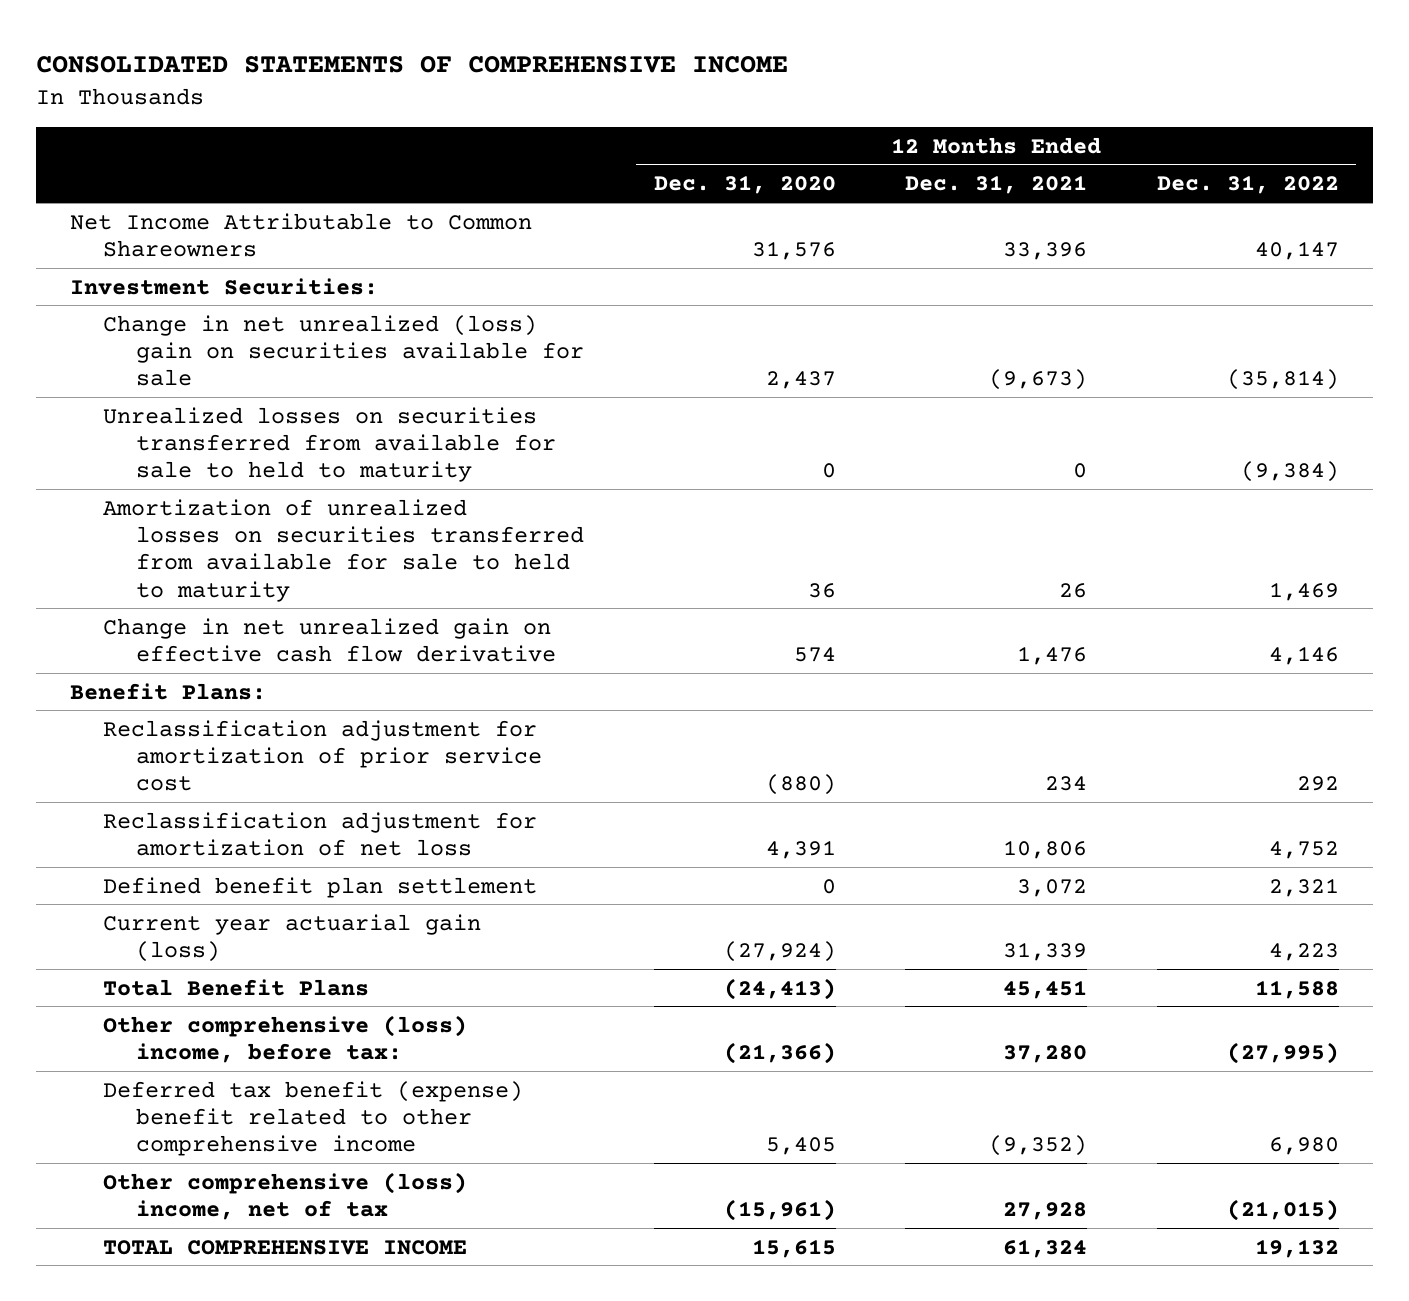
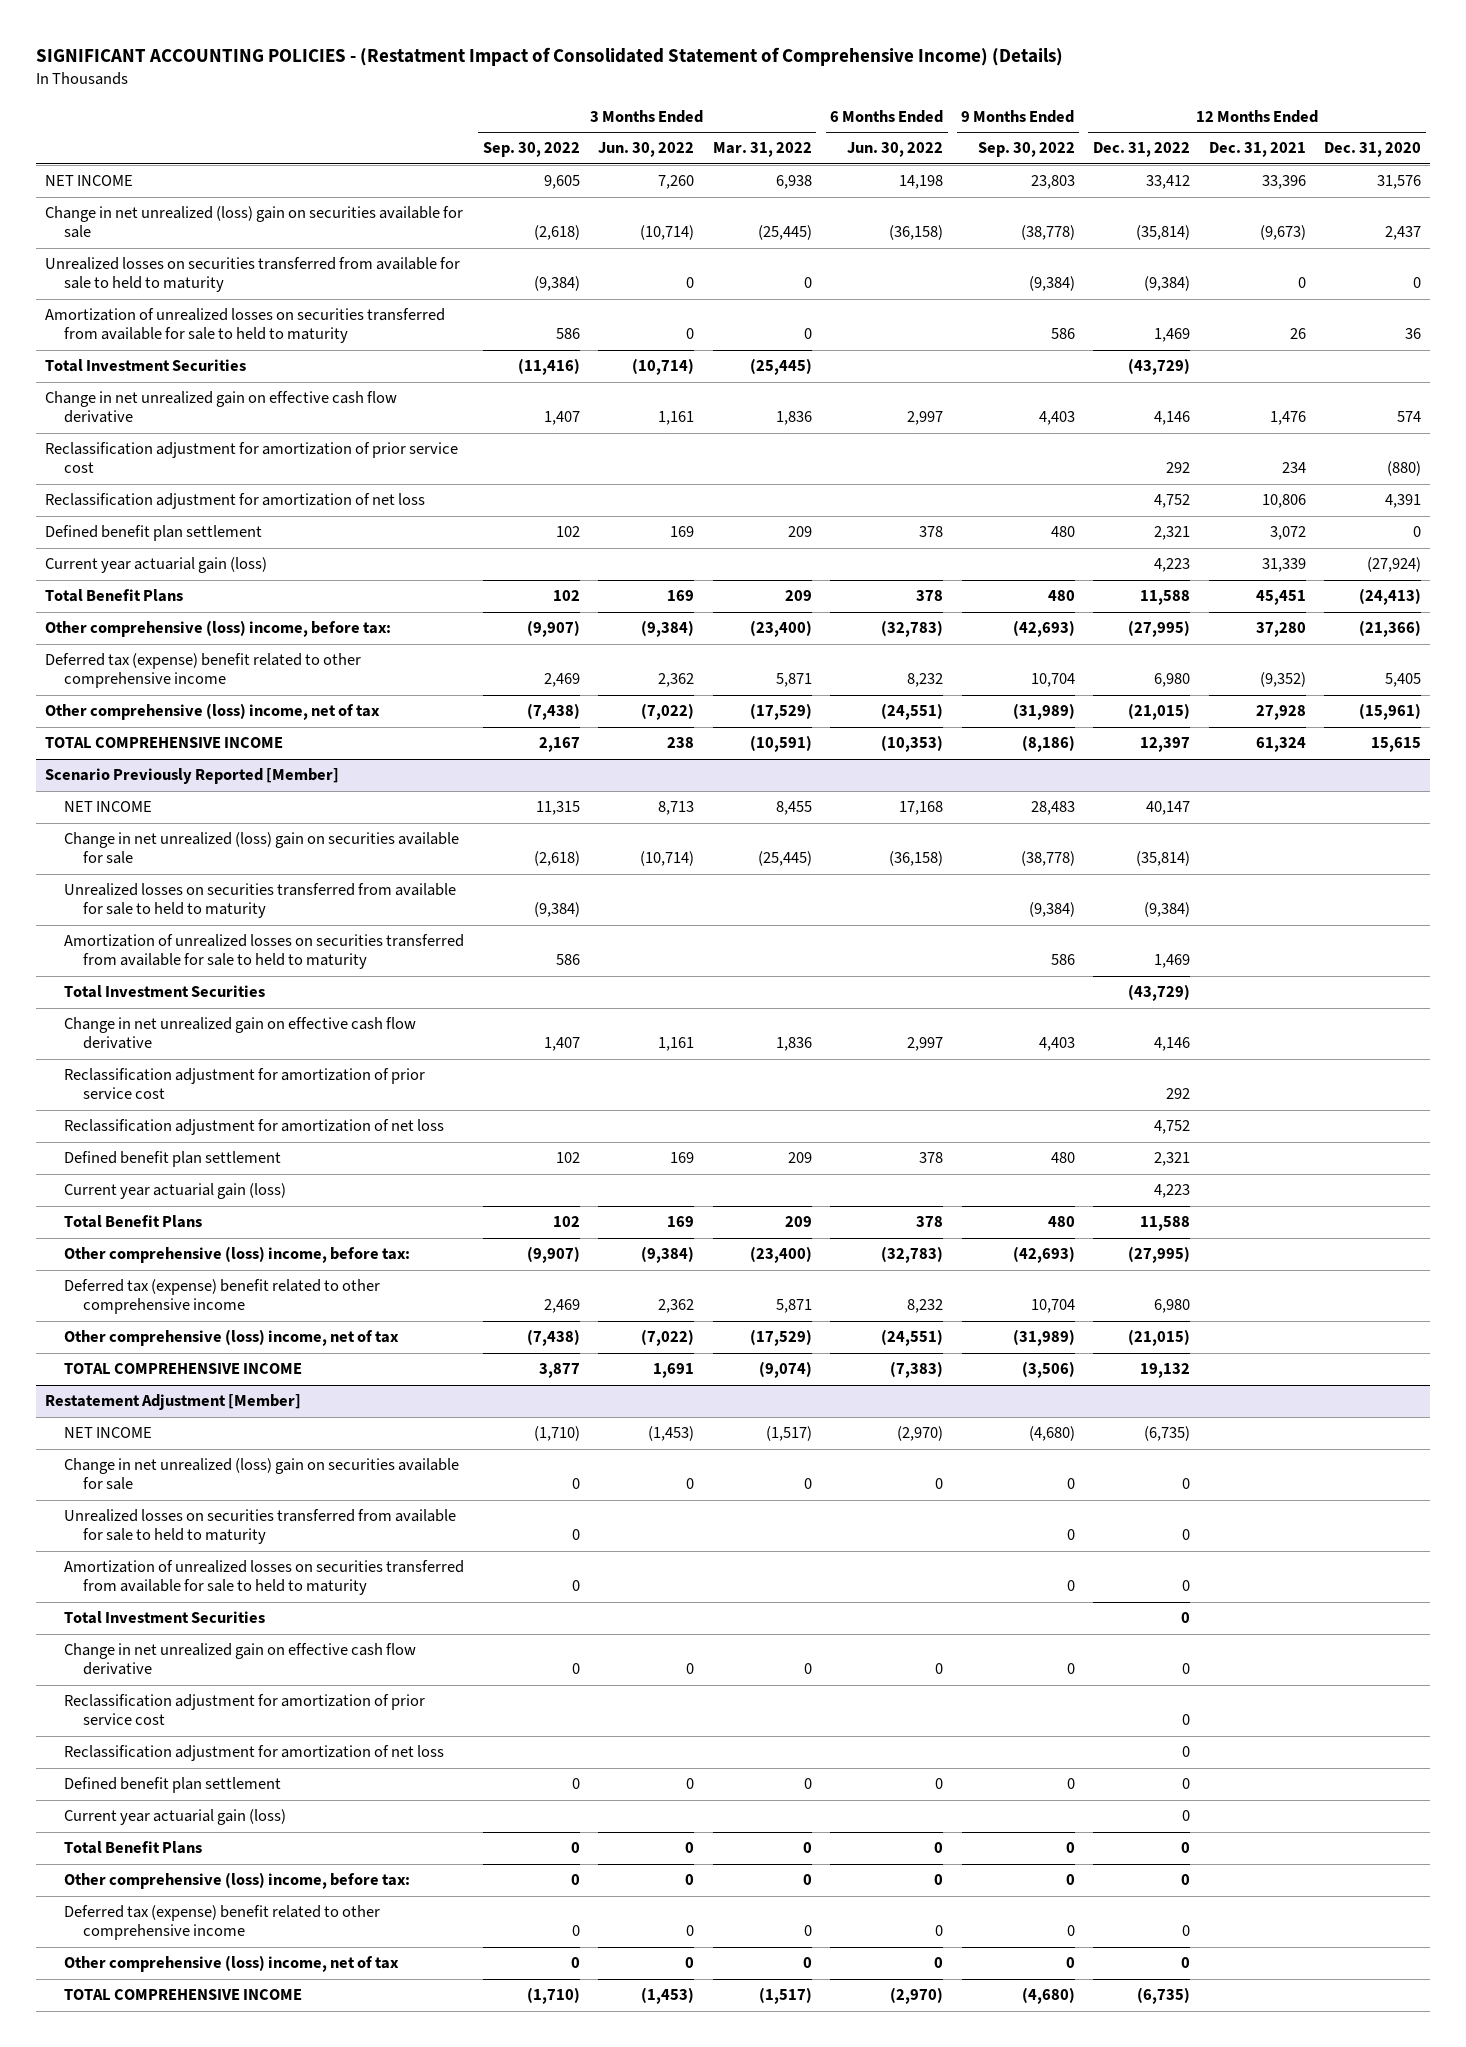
- CONSOLIDATED STATEMENTS OF COMPREHENSIVE INCOME
+ SIGNIFICANT ACCOUNTING POLICIES - (Restatment Impact of Consolidated Statement of Comprehensive Income) (Details)
- | 12 Months Ended Dec. 31, 2020 | 12 Months Ended Dec. 31, 2021 | 12 Months Ended Dec. 31, 2022
+ | 3 Months Ended Sep. 30, 2022 | 3 Months Ended Jun. 30, 2022 | 3 Months Ended Mar. 31, 2022 | 6 Months Ended Jun. 30, 2022 | 9 Months Ended Sep. 30, 2022 | 12 Months Ended Dec. 31, 2022 | 12 Months Ended Dec. 31, 2021 | 12 Months Ended Dec. 31, 2020
- Net Income Attributable to Common Shareowners | 31,576 | 33,396 | 40,147
- Investment Securities:
+ NET INCOME | 9,605 | 7,260 | 6,938 | 14,198 | 23,803 | 33,412 | 33,396 | 31,576
+ Total Investment Securities | (11,416) | (10,714) | (25,445) | | | (43,729) | |
- Benefit Plans:
- Deferred tax benefit (expense) benefit related to other comprehensive income | 5,405 | (9,352) | 6,980
+ Deferred tax (expense) benefit related to other comprehensive income | 2,469 | 2,362 | 5,871 | 8,232 | 10,704 | 6,980 | (9,352) | 5,405
- TOTAL COMPREHENSIVE INCOME | 15,615 | 61,324 | 19,132
+ TOTAL COMPREHENSIVE INCOME | 2,167 | 238 | (10,591) | (10,353) | (8,186) | 12,397 | 61,324 | 15,615
+ Scenario Previously Reported [Member]
+ NET INCOME | 11,315 | 8,713 | 8,455 | 17,168 | 28,483 | 40,147 | |
+ Change in net unrealized (loss) gain on securities available for sale | (2,618) | (10,714) | (25,445) | (36,158) | (38,778) | (35,814) | |
+ Unrealized losses on securities transferred from available for sale to held to maturity | (9,384) | | | | (9,384) | (9,384) | |
+ Amortization of unrealized losses on securities transferred from available for sale to held to maturity | 586 | | | | 586 | 1,469 | |
+ Total Investment Securities | | | | | | (43,729) | |
+ Change in net unrealized gain on effective cash flow derivative | 1,407 | 1,161 | 1,836 | 2,997 | 4,403 | 4,146 | |
+ Reclassification adjustment for amortization of prior service cost | | | | | | 292 | |
+ Reclassification adjustment for amortization of net loss | | | | | | 4,752 | |
+ Defined benefit plan settlement | 102 | 169 | 209 | 378 | 480 | 2,321 | |
+ Current year actuarial gain (loss) | | | | | | 4,223 | |
+ Total Benefit Plans | 102 | 169 | 209 | 378 | 480 | 11,588 | |
+ Other comprehensive (loss) income, before tax: | (9,907) | (9,384) | (23,400) | (32,783) | (42,693) | (27,995) | |
+ Deferred tax (expense) benefit related to other comprehensive income | 2,469 | 2,362 | 5,871 | 8,232 | 10,704 | 6,980 | |
+ Other comprehensive (loss) income, net of tax | (7,438) | (7,022) | (17,529) | (24,551) | (31,989) | (21,015) | |
+ TOTAL COMPREHENSIVE INCOME | 3,877 | 1,691 | (9,074) | (7,383) | (3,506) | 19,132 | |
+ Restatement Adjustment [Member]
+ NET INCOME | (1,710) | (1,453) | (1,517) | (2,970) | (4,680) | (6,735) | |
+ Change in net unrealized (loss) gain on securities available for sale | 0 | 0 | 0 | 0 | 0 | 0 | |
+ Unrealized losses on securities transferred from available for sale to held to maturity | 0 | | | | 0 | 0 | |
+ Amortization of unrealized losses on securities transferred from available for sale to held to maturity | 0 | | | | 0 | 0 | |
+ Total Investment Securities | | | | | | 0 | |
+ Change in net unrealized gain on effective cash flow derivative | 0 | 0 | 0 | 0 | 0 | 0 | |
+ Reclassification adjustment for amortization of prior service cost | | | | | | 0 | |
+ Reclassification adjustment for amortization of net loss | | | | | | 0 | |
+ Defined benefit plan settlement | 0 | 0 | 0 | 0 | 0 | 0 | |
+ Current year actuarial gain (loss) | | | | | | 0 | |
+ Total Benefit Plans | 0 | 0 | 0 | 0 | 0 | 0 | |
+ Other comprehensive (loss) income, before tax: | 0 | 0 | 0 | 0 | 0 | 0 | |
+ Deferred tax (expense) benefit related to other comprehensive income | 0 | 0 | 0 | 0 | 0 | 0 | |
+ Other comprehensive (loss) income, net of tax | 0 | 0 | 0 | 0 | 0 | 0 | |
+ TOTAL COMPREHENSIVE INCOME | (1,710) | (1,453) | (1,517) | (2,970) | (4,680) | (6,735) | |

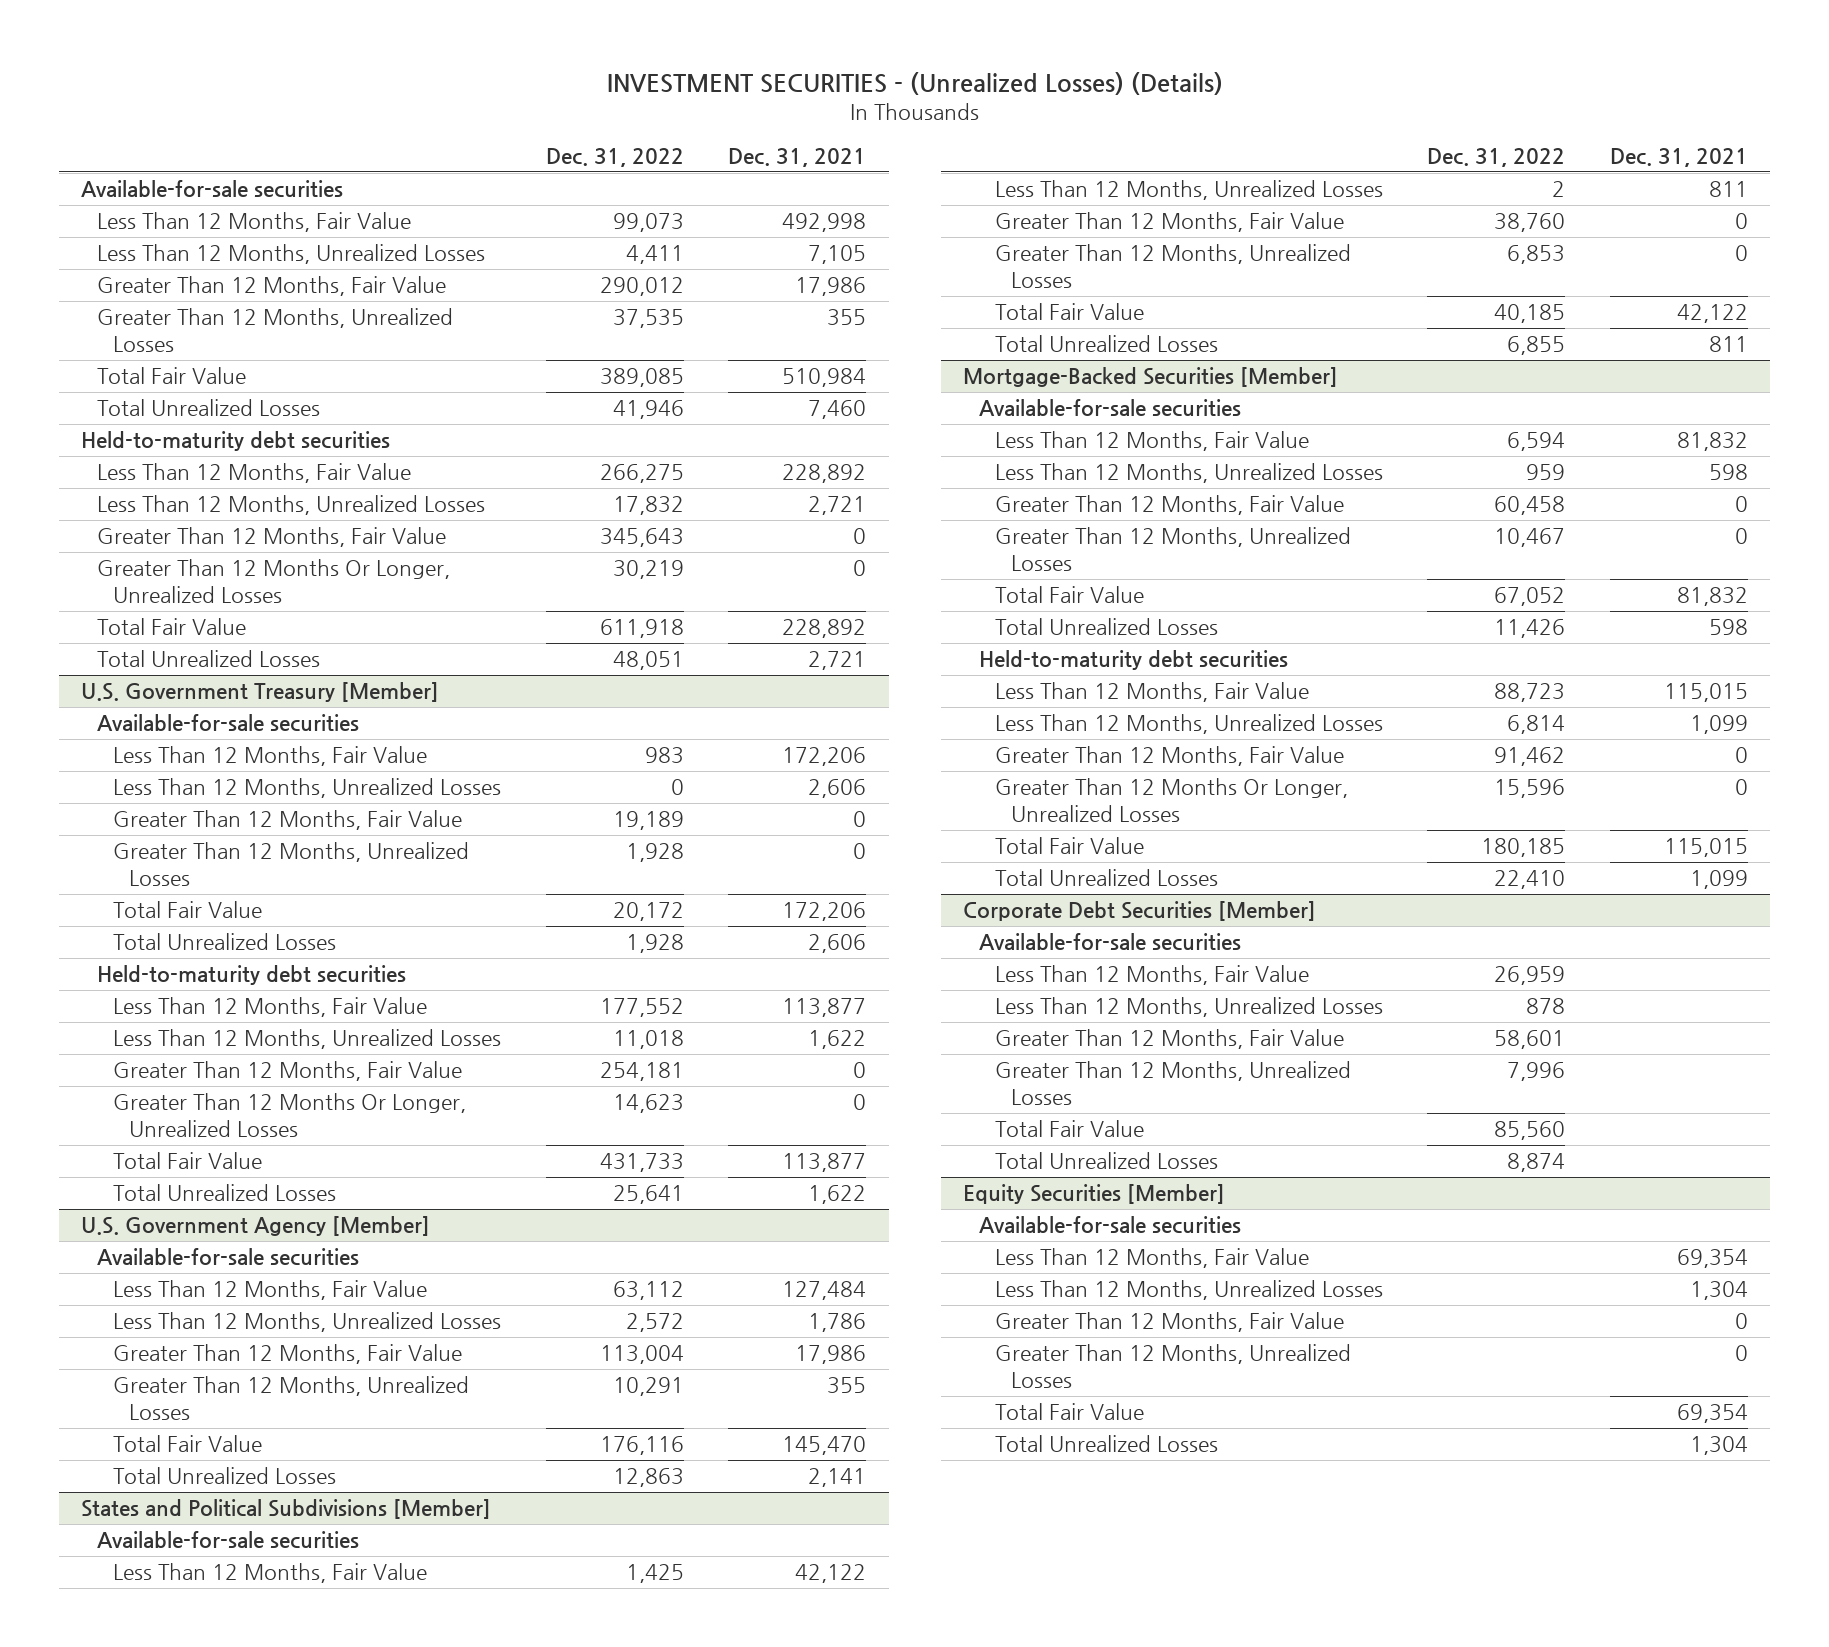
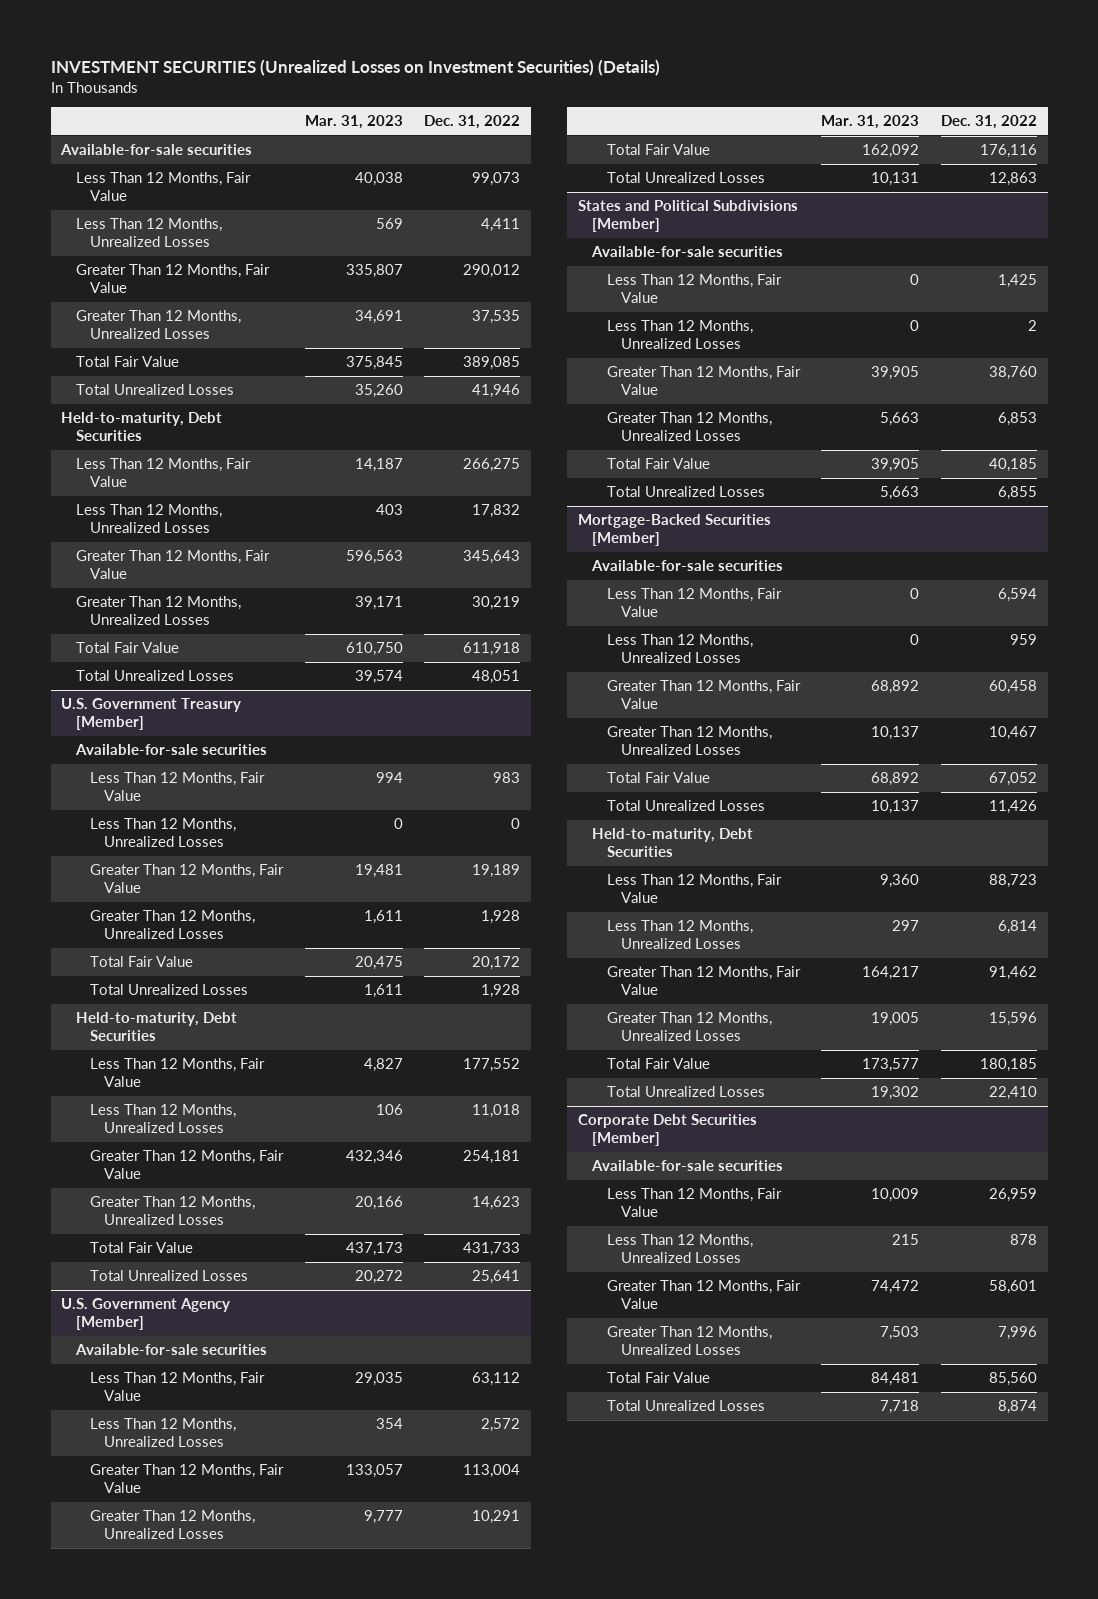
- INVESTMENT SECURITIES - (Unrealized Losses) (Details)
+ INVESTMENT SECURITIES (Unrealized Losses on Investment Securities) (Details)
- | Dec. 31, 2022 | Dec. 31, 2021
+ | Mar. 31, 2023 | Dec. 31, 2022
- Held-to-maturity debt securities
+ Held-to-maturity, Debt Securities
- Greater Than 12 Months Or Longer, Unrealized Losses | 30,219 | 0
+ Greater Than 12 Months, Unrealized Losses | 39,171 | 30,219
@ U.S. Government Treasury [Member]
- Held-to-maturity debt securities
+ Held-to-maturity, Debt Securities
- Greater Than 12 Months Or Longer, Unrealized Losses | 14,623 | 0
+ Greater Than 12 Months, Unrealized Losses | 20,166 | 14,623
@ Mortgage-Backed Securities [Member]
- Held-to-maturity debt securities
+ Held-to-maturity, Debt Securities
- Greater Than 12 Months Or Longer, Unrealized Losses | 15,596 | 0
+ Greater Than 12 Months, Unrealized Losses | 19,005 | 15,596
- Equity Securities [Member]
- Available-for-sale securities
- Less Than 12 Months, Fair Value | | 69,354
- Less Than 12 Months, Unrealized Losses | | 1,304
- Greater Than 12 Months, Fair Value | | 0
- Greater Than 12 Months, Unrealized Losses | | 0
- Total Fair Value | | 69,354
- Total Unrealized Losses | | 1,304

